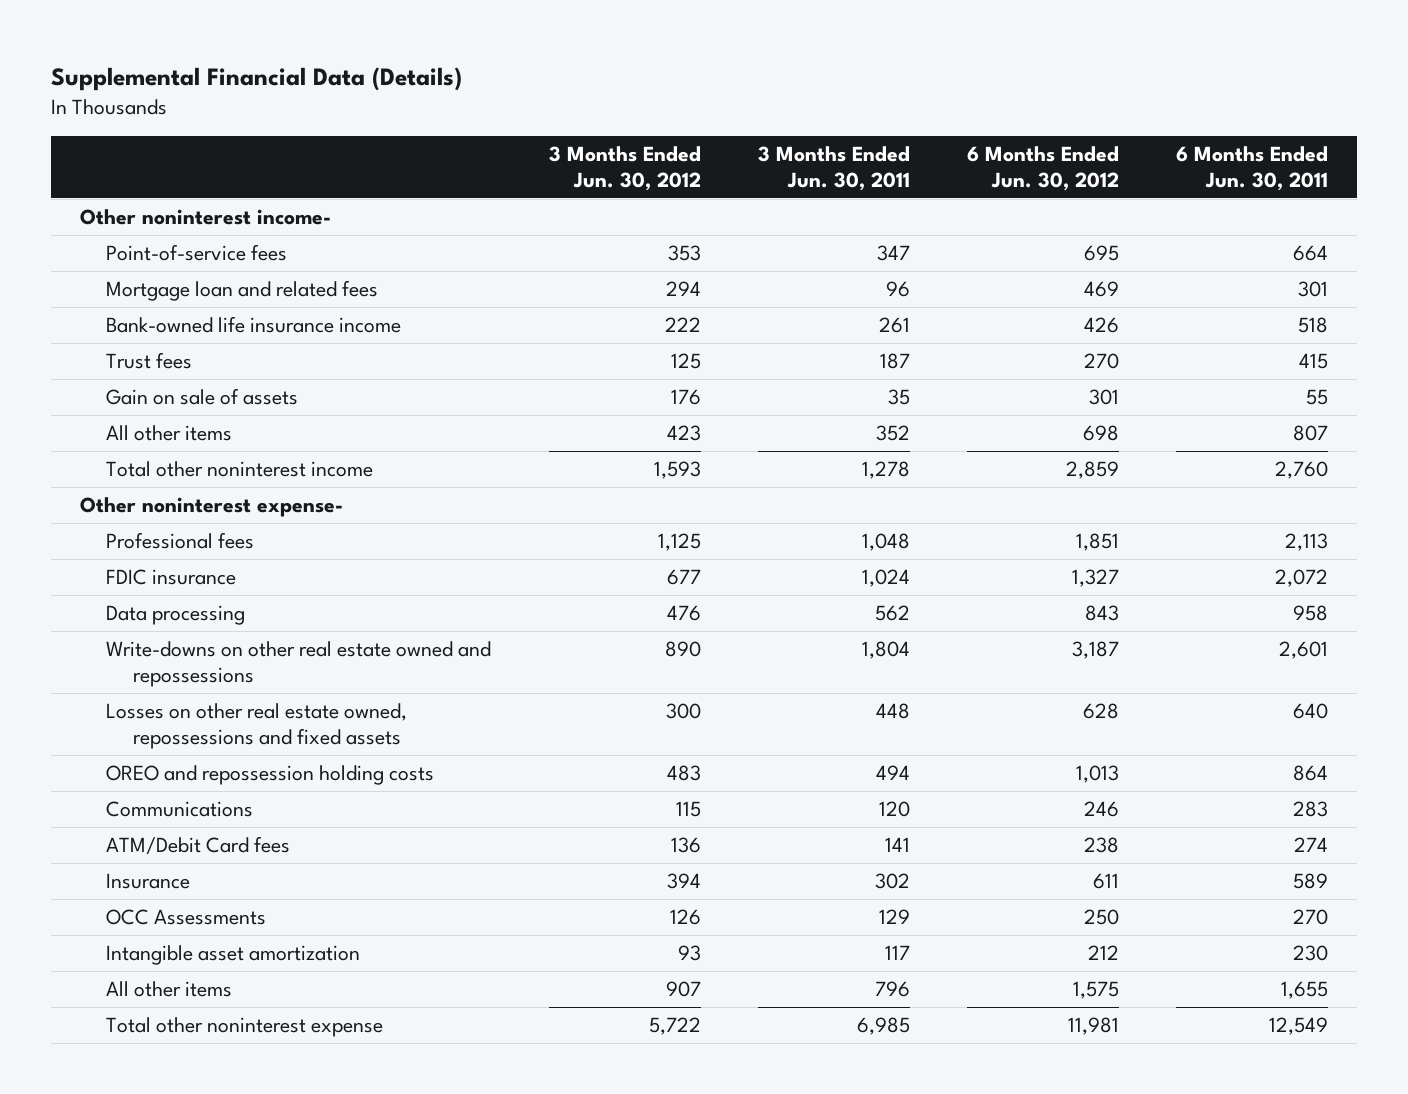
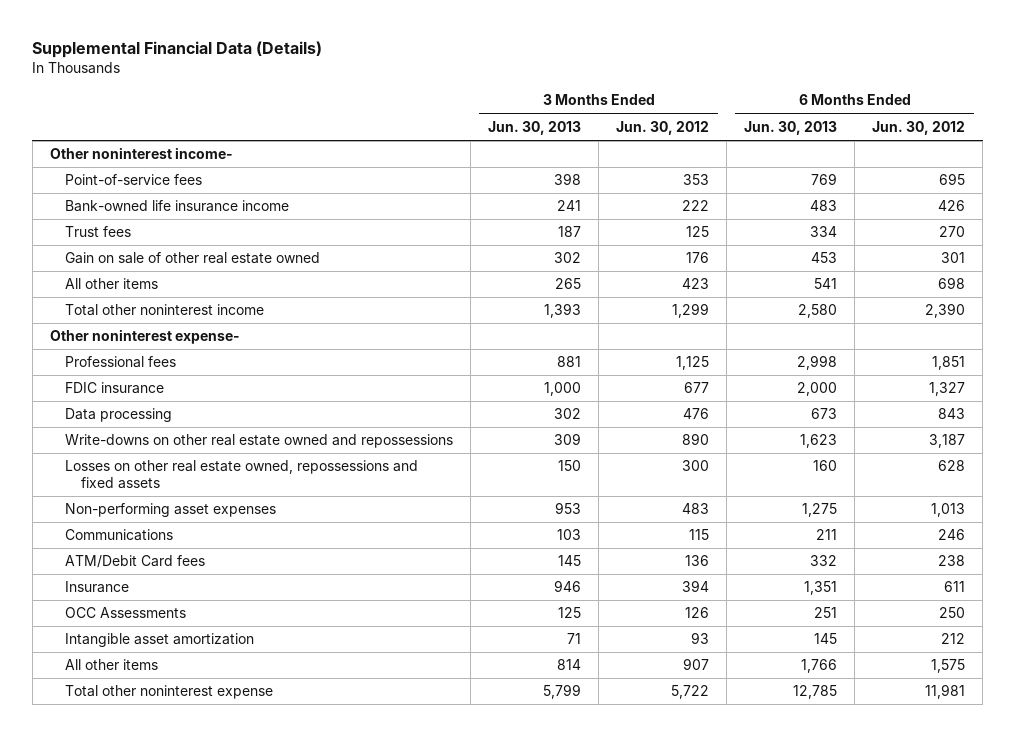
- | 3 Months Ended Jun. 30, 2012 | 3 Months Ended Jun. 30, 2011 | 6 Months Ended Jun. 30, 2012 | 6 Months Ended Jun. 30, 2011
+ | 3 Months Ended Jun. 30, 2013 | 3 Months Ended Jun. 30, 2012 | 6 Months Ended Jun. 30, 2013 | 6 Months Ended Jun. 30, 2012
- Mortgage loan and related fees | 294 | 96 | 469 | 301
- Gain on sale of assets | 176 | 35 | 301 | 55
+ Gain on sale of other real estate owned | 302 | 176 | 453 | 301
- Total other noninterest income | 1,593 | 1,278 | 2,859 | 2,760
+ Total other noninterest income | 1,393 | 1,299 | 2,580 | 2,390
- OREO and repossession holding costs | 483 | 494 | 1,013 | 864
+ Non-performing asset expenses | 953 | 483 | 1,275 | 1,013

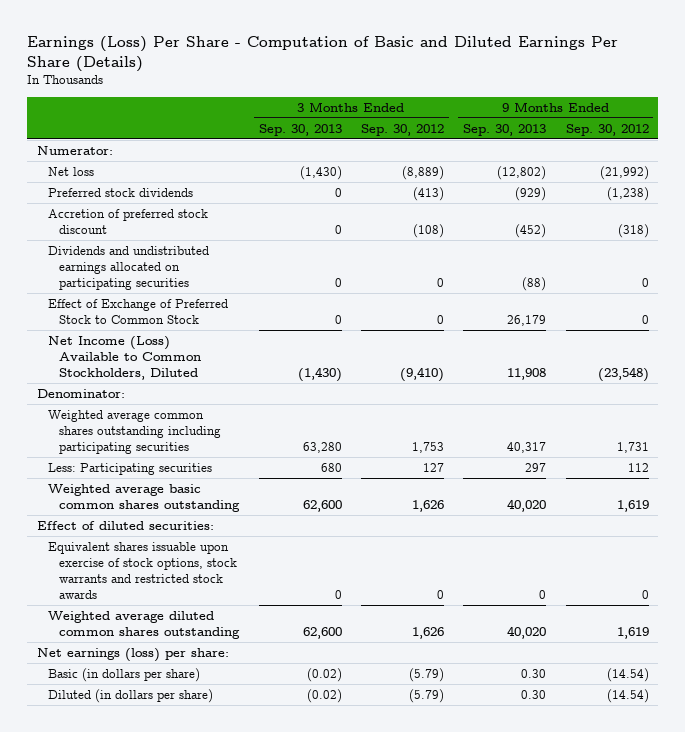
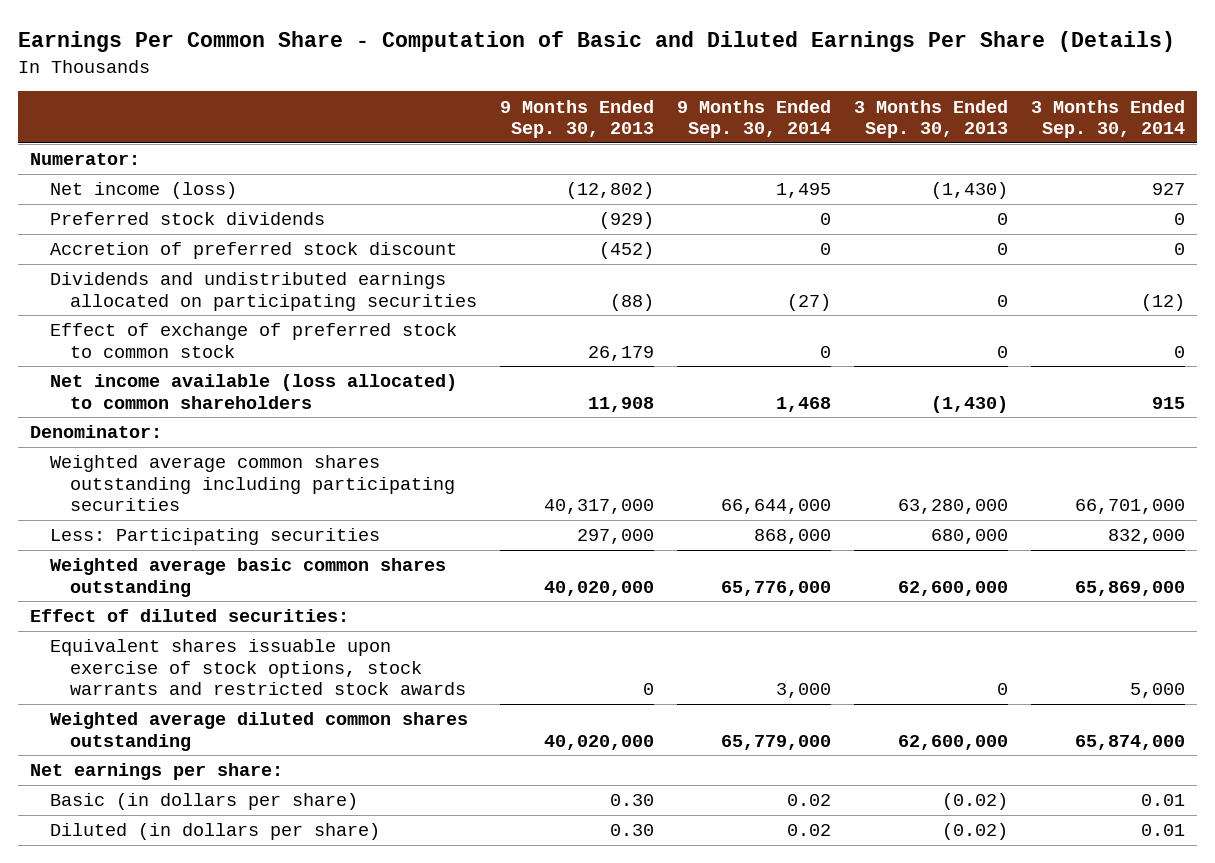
- Earnings (Loss) Per Share - Computation of Basic and Diluted Earnings Per Share (Details)
+ Earnings Per Common Share - Computation of Basic and Diluted Earnings Per Share (Details)
- | 3 Months Ended Sep. 30, 2013 | 3 Months Ended Sep. 30, 2012 | 9 Months Ended Sep. 30, 2013 | 9 Months Ended Sep. 30, 2012
+ | 9 Months Ended Sep. 30, 2013 | 9 Months Ended Sep. 30, 2014 | 3 Months Ended Sep. 30, 2013 | 3 Months Ended Sep. 30, 2014
- Net loss | (1,430) | (8,889) | (12,802) | (21,992)
+ Net income (loss) | (12,802) | 1,495 | (1,430) | 927
- Effect of Exchange of Preferred Stock to Common Stock | 0 | 0 | 26,179 | 0
- Net Income (Loss) Available to Common Stockholders, Diluted | (1,430) | (9,410) | 11,908 | (23,548)
+ Effect of exchange of preferred stock to common stock | 26,179 | 0 | 0 | 0
+ Net income available (loss allocated) to common shareholders | 11,908 | 1,468 | (1,430) | 915
- Weighted average common shares outstanding including participating securities | 63,280 | 1,753 | 40,317 | 1,731
- Less: Participating securities | 680 | 127 | 297 | 112
- Weighted average basic common shares outstanding | 62,600 | 1,626 | 40,020 | 1,619
+ Weighted average common shares outstanding including participating securities | 40,317,000 | 66,644,000 | 63,280,000 | 66,701,000
+ Less: Participating securities | 297,000 | 868,000 | 680,000 | 832,000
+ Weighted average basic common shares outstanding | 40,020,000 | 65,776,000 | 62,600,000 | 65,869,000
- Weighted average diluted common shares outstanding | 62,600 | 1,626 | 40,020 | 1,619
- Net earnings (loss) per share:
+ Weighted average diluted common shares outstanding | 40,020,000 | 65,779,000 | 62,600,000 | 65,874,000
+ Net earnings per share:

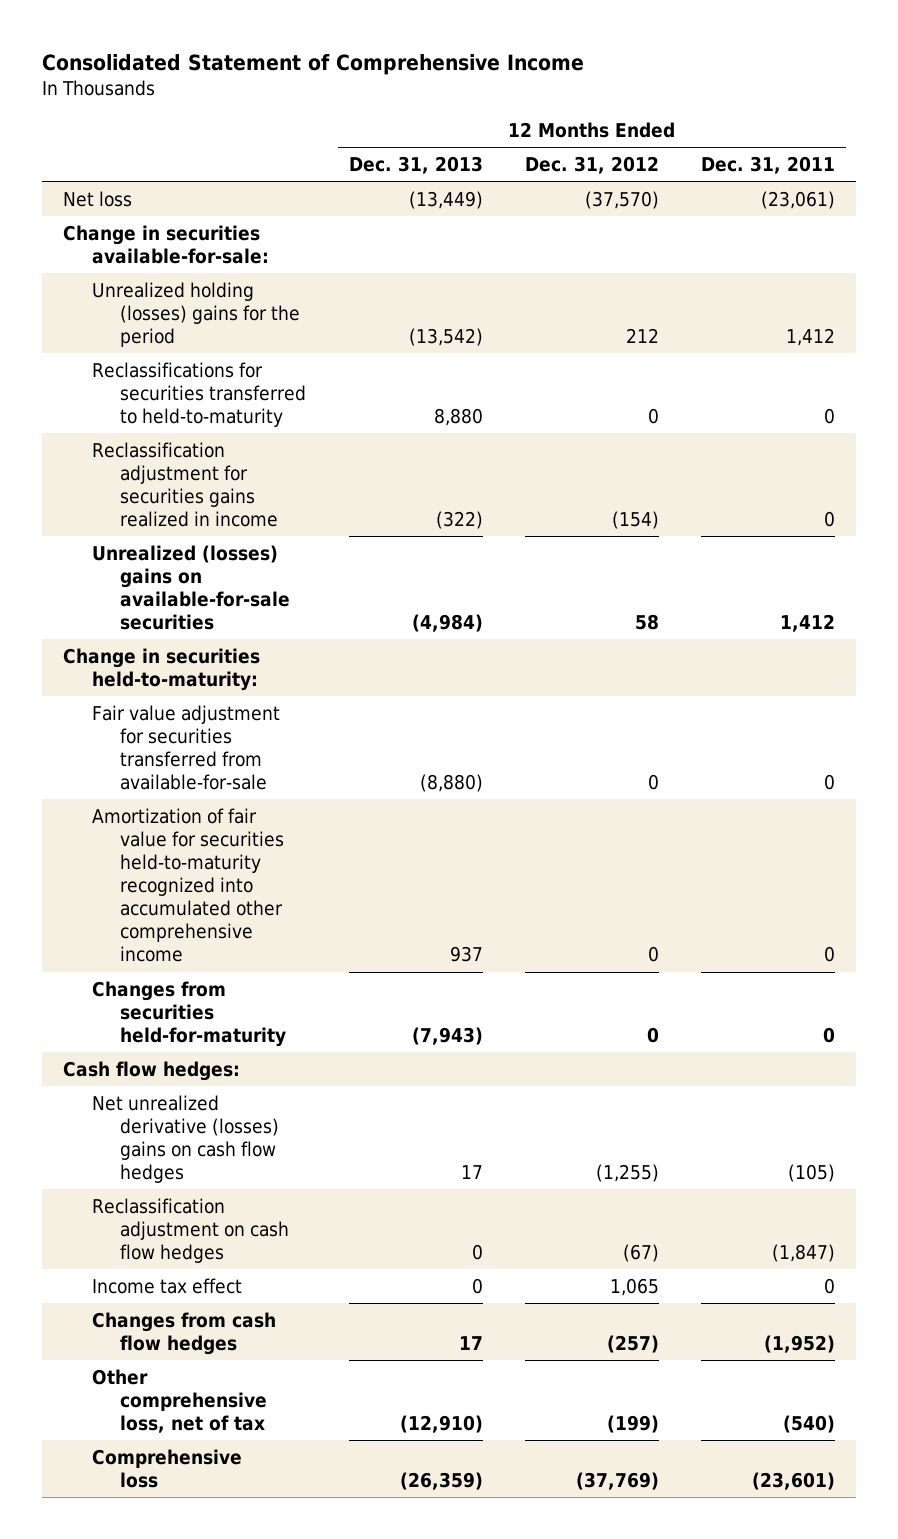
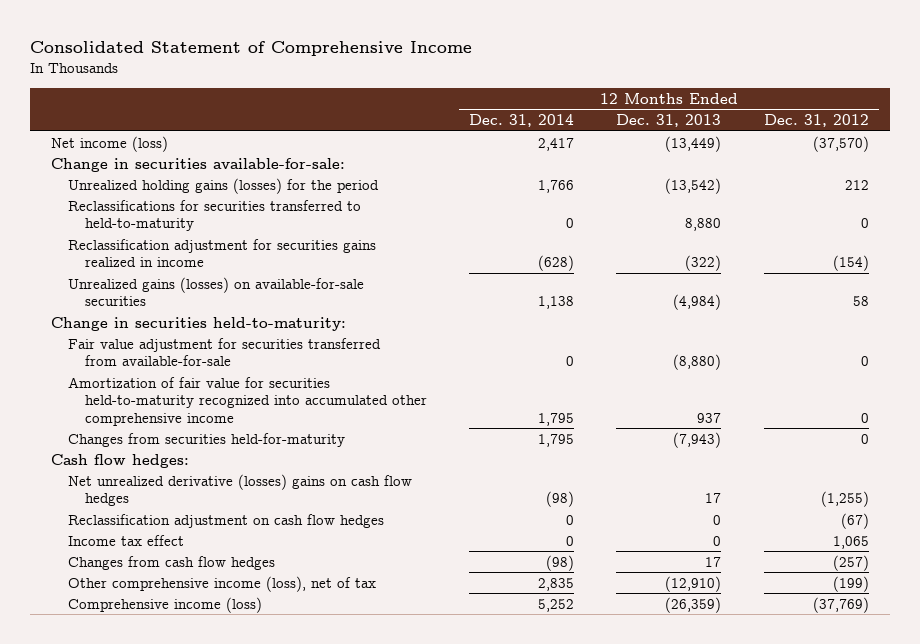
- | 12 Months Ended Dec. 31, 2013 | 12 Months Ended Dec. 31, 2012 | 12 Months Ended Dec. 31, 2011
+ | 12 Months Ended Dec. 31, 2014 | 12 Months Ended Dec. 31, 2013 | 12 Months Ended Dec. 31, 2012
- Net loss | (13,449) | (37,570) | (23,061)
+ Net income (loss) | 2,417 | (13,449) | (37,570)
- Unrealized holding (losses) gains for the period | (13,542) | 212 | 1,412
+ Unrealized holding gains (losses) for the period | 1,766 | (13,542) | 212
- Unrealized (losses) gains on available-for-sale securities | (4,984) | 58 | 1,412
+ Unrealized gains (losses) on available-for-sale securities | 1,138 | (4,984) | 58
- Other comprehensive loss, net of tax | (12,910) | (199) | (540)
- Comprehensive loss | (26,359) | (37,769) | (23,601)
+ Other comprehensive income (loss), net of tax | 2,835 | (12,910) | (199)
+ Comprehensive income (loss) | 5,252 | (26,359) | (37,769)

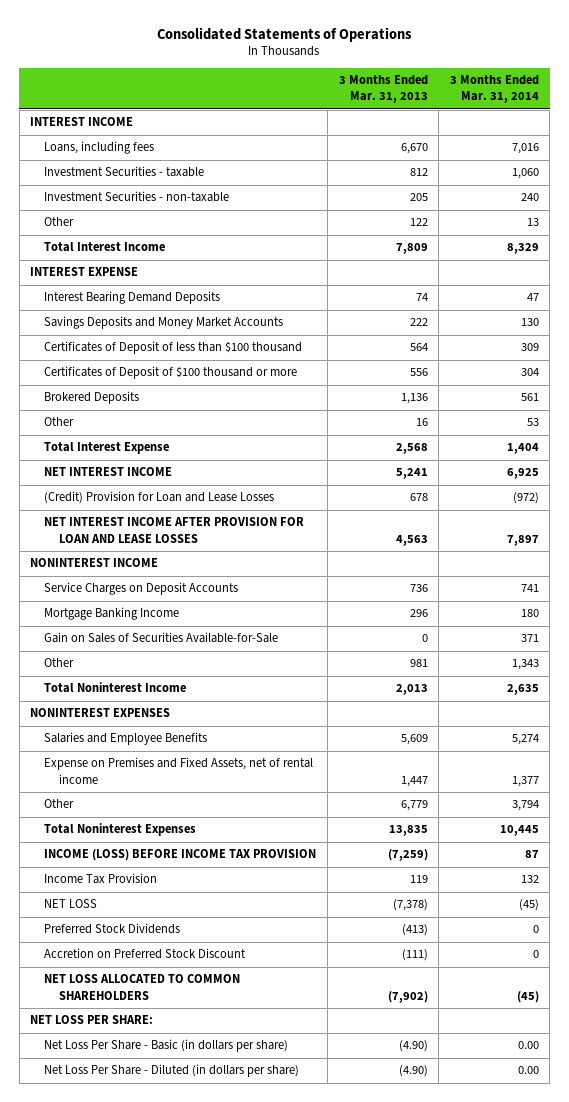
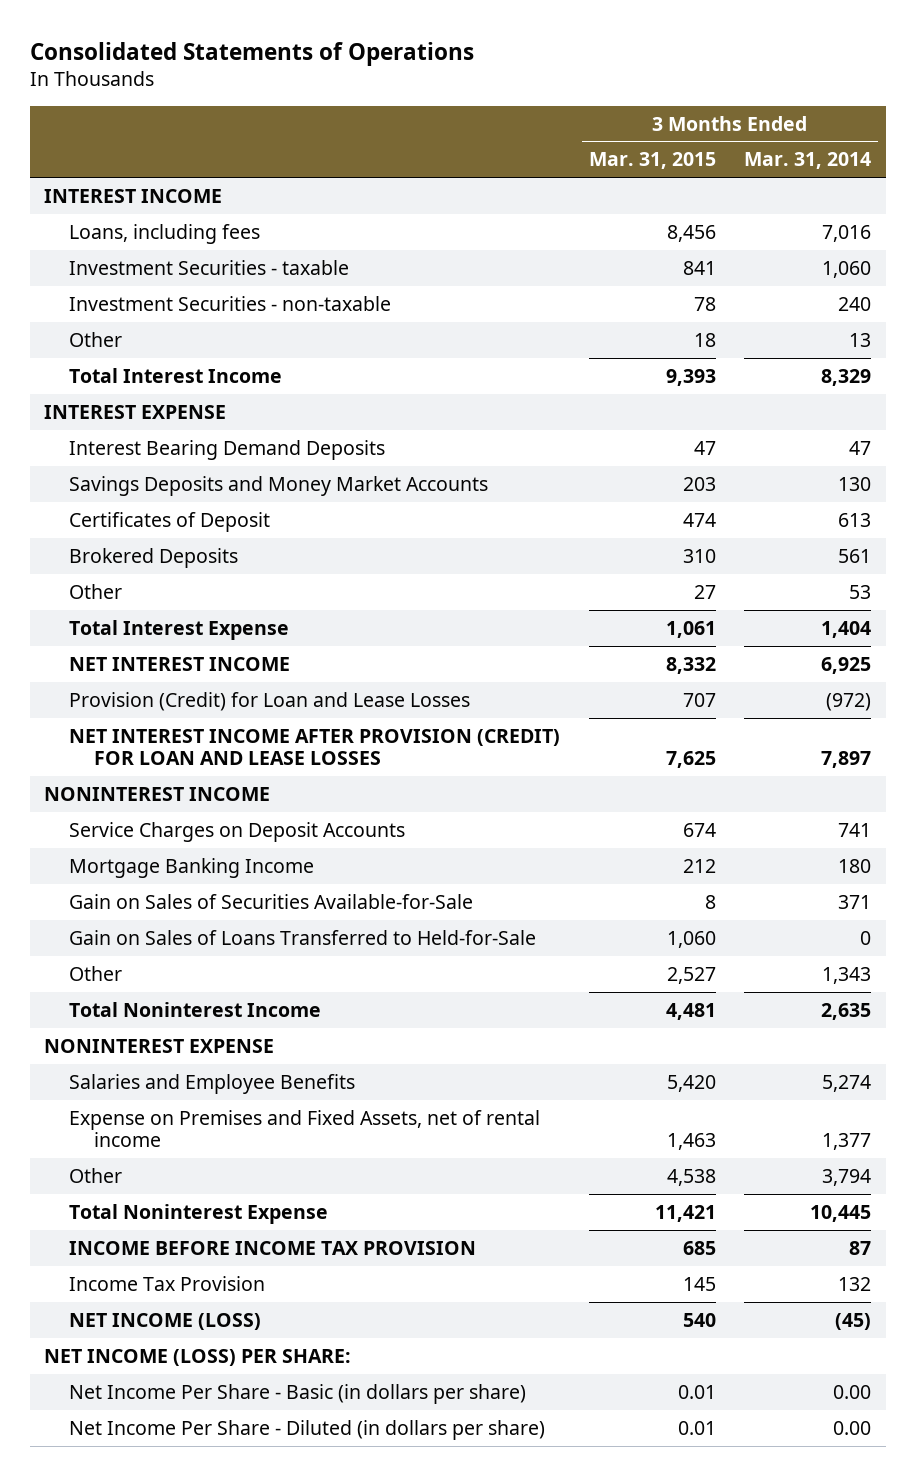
- | 3 Months Ended Mar. 31, 2013 | 3 Months Ended Mar. 31, 2014
+ | 3 Months Ended Mar. 31, 2015 | 3 Months Ended Mar. 31, 2014
- Certificates of Deposit of less than $100 thousand | 564 | 309
- Certificates of Deposit of $100 thousand or more | 556 | 304
+ Certificates of Deposit | 474 | 613
- (Credit) Provision for Loan and Lease Losses | 678 | (972)
- NET INTEREST INCOME AFTER PROVISION FOR LOAN AND LEASE LOSSES | 4,563 | 7,897
+ Provision (Credit) for Loan and Lease Losses | 707 | (972)
+ NET INTEREST INCOME AFTER PROVISION (CREDIT) FOR LOAN AND LEASE LOSSES | 7,625 | 7,897
+ Gain on Sales of Loans Transferred to Held-for-Sale | 1,060 | 0
- NONINTEREST EXPENSES
+ NONINTEREST EXPENSE
- Total Noninterest Expenses | 13,835 | 10,445
- INCOME (LOSS) BEFORE INCOME TAX PROVISION | (7,259) | 87
+ Total Noninterest Expense | 11,421 | 10,445
+ INCOME BEFORE INCOME TAX PROVISION | 685 | 87
- NET LOSS | (7,378) | (45)
- Preferred Stock Dividends | (413) | 0
- Accretion on Preferred Stock Discount | (111) | 0
- NET LOSS ALLOCATED TO COMMON SHAREHOLDERS | (7,902) | (45)
- NET LOSS PER SHARE:
- Net Loss Per Share - Basic (in dollars per share) | (4.90) | 0.00
- Net Loss Per Share - Diluted (in dollars per share) | (4.90) | 0.00
+ NET INCOME (LOSS) | 540 | (45)
+ NET INCOME (LOSS) PER SHARE:
+ Net Income Per Share - Basic (in dollars per share) | 0.01 | 0.00
+ Net Income Per Share - Diluted (in dollars per share) | 0.01 | 0.00

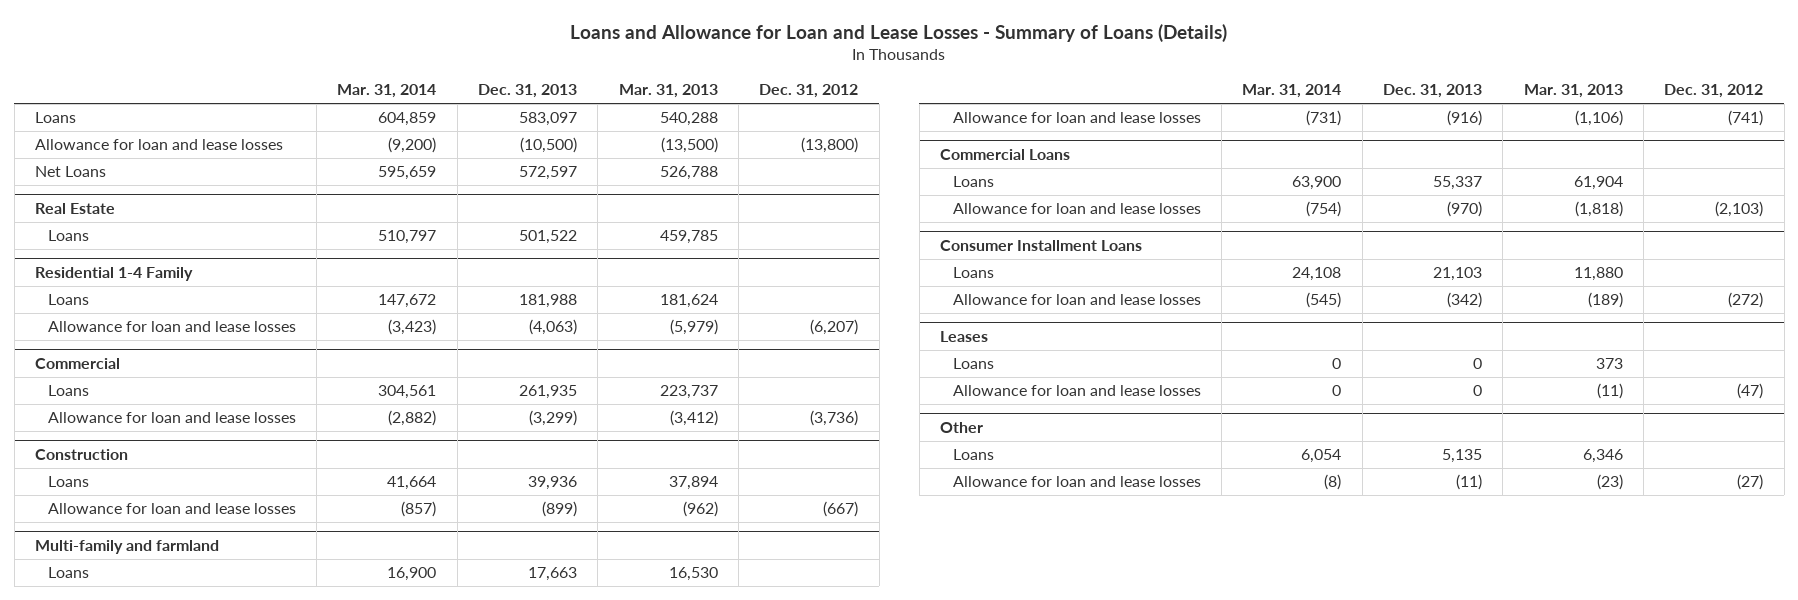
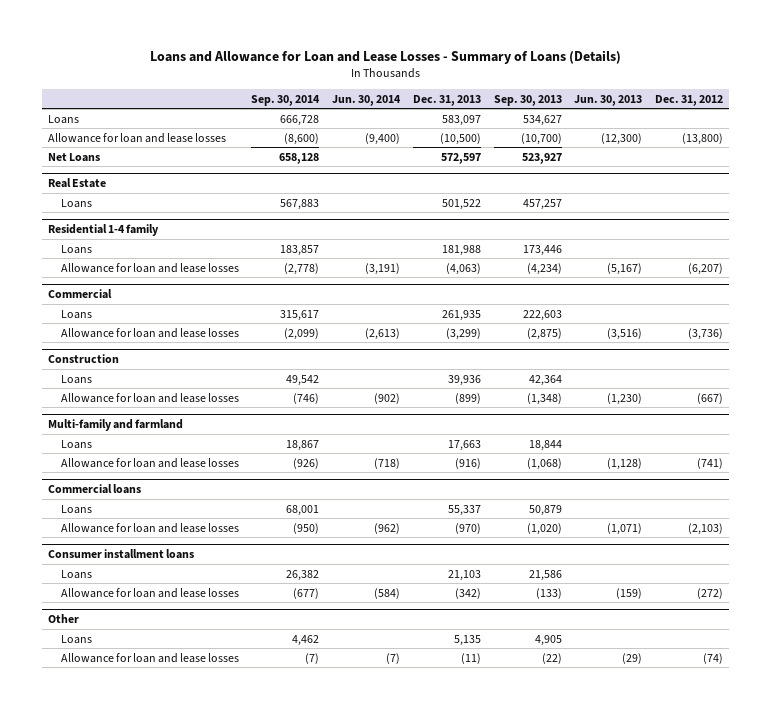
- | Mar. 31, 2014 | Dec. 31, 2013 | Mar. 31, 2013 | Dec. 31, 2012
+ | Sep. 30, 2014 | Jun. 30, 2014 | Dec. 31, 2013 | Sep. 30, 2013 | Jun. 30, 2013 | Dec. 31, 2012
- Residential 1-4 Family
+ Residential 1-4 family
- Commercial Loans
+ Commercial loans
- Consumer Installment Loans
+ Consumer installment loans
- Leases
- Loans | 0 | 0 | 373 |
- Allowance for loan and lease losses | 0 | 0 | (11) | (47)
@ Other
- Allowance for loan and lease losses | (8) | (11) | (23) | (27)
+ Allowance for loan and lease losses | (7) | (7) | (11) | (22) | (29) | (74)

